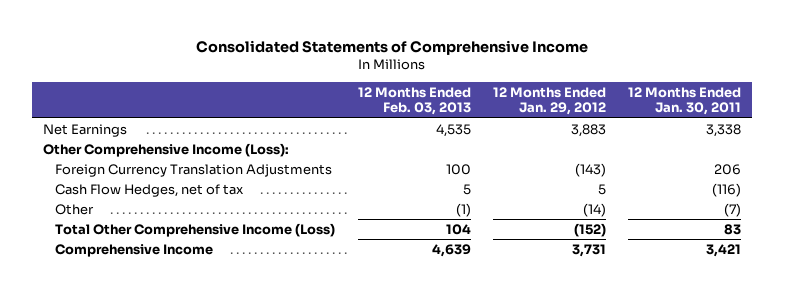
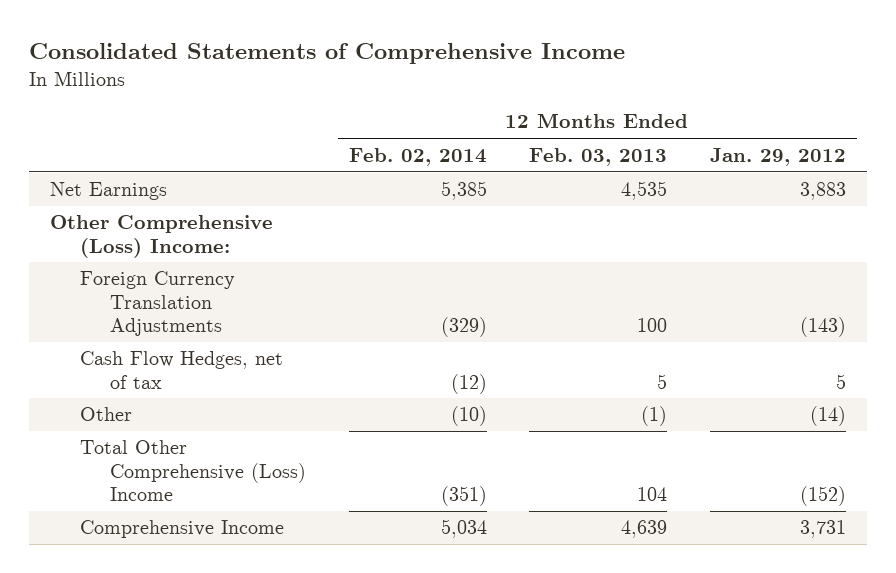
- | 12 Months Ended Feb. 03, 2013 | 12 Months Ended Jan. 29, 2012 | 12 Months Ended Jan. 30, 2011
+ | 12 Months Ended Feb. 02, 2014 | 12 Months Ended Feb. 03, 2013 | 12 Months Ended Jan. 29, 2012
- Other Comprehensive Income (Loss):
+ Other Comprehensive (Loss) Income:
- Total Other Comprehensive Income (Loss) | 104 | (152) | 83
+ Total Other Comprehensive (Loss) Income | (351) | 104 | (152)

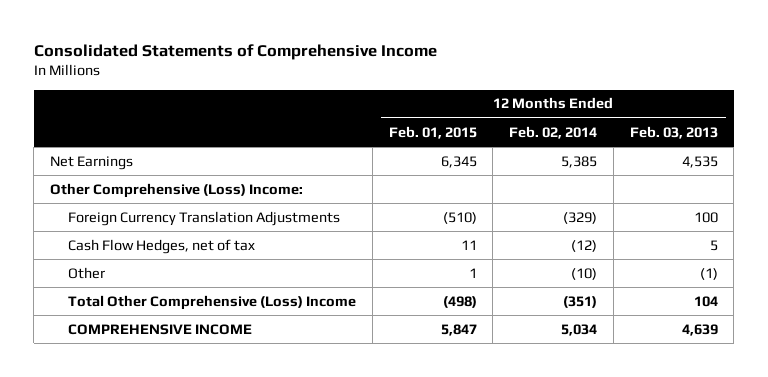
- | 12 Months Ended Feb. 02, 2014 | 12 Months Ended Feb. 03, 2013 | 12 Months Ended Jan. 29, 2012
+ | 12 Months Ended Feb. 01, 2015 | 12 Months Ended Feb. 02, 2014 | 12 Months Ended Feb. 03, 2013
- Comprehensive Income | 5,034 | 4,639 | 3,731
+ COMPREHENSIVE INCOME | 5,847 | 5,034 | 4,639

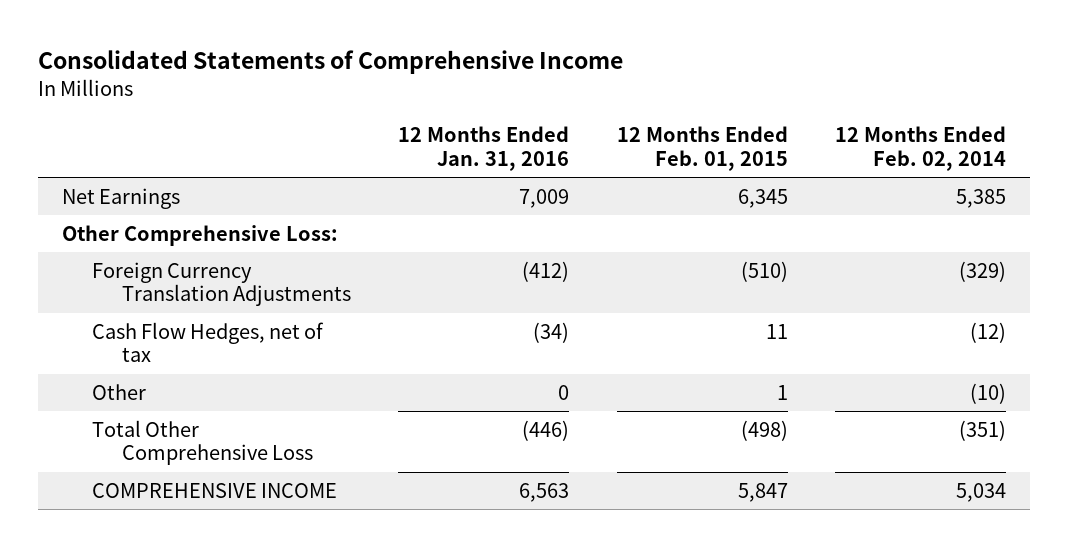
- | 12 Months Ended Feb. 01, 2015 | 12 Months Ended Feb. 02, 2014 | 12 Months Ended Feb. 03, 2013
+ | 12 Months Ended Jan. 31, 2016 | 12 Months Ended Feb. 01, 2015 | 12 Months Ended Feb. 02, 2014
- Other Comprehensive (Loss) Income:
+ Other Comprehensive Loss:
- Total Other Comprehensive (Loss) Income | (498) | (351) | 104
+ Total Other Comprehensive Loss | (446) | (498) | (351)

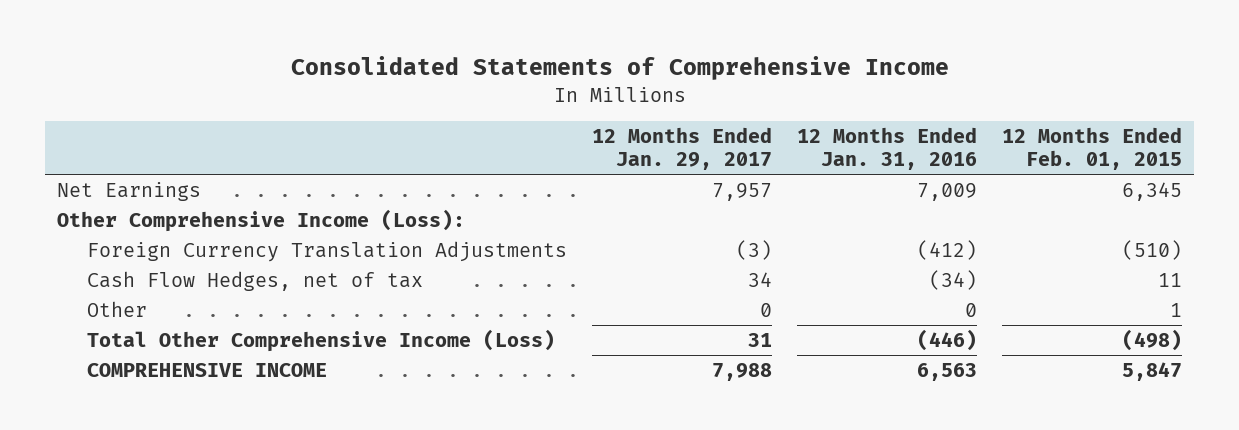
- | 12 Months Ended Jan. 31, 2016 | 12 Months Ended Feb. 01, 2015 | 12 Months Ended Feb. 02, 2014
+ | 12 Months Ended Jan. 29, 2017 | 12 Months Ended Jan. 31, 2016 | 12 Months Ended Feb. 01, 2015
- Other Comprehensive Loss:
+ Other Comprehensive Income (Loss):
- Total Other Comprehensive Loss | (446) | (498) | (351)
+ Total Other Comprehensive Income (Loss) | 31 | (446) | (498)

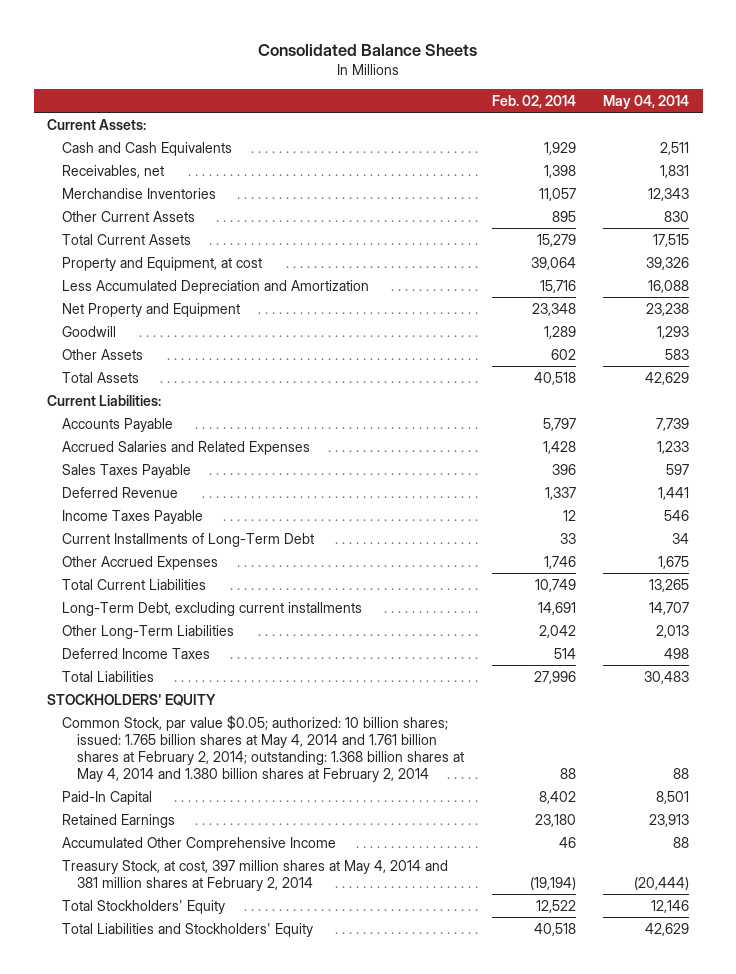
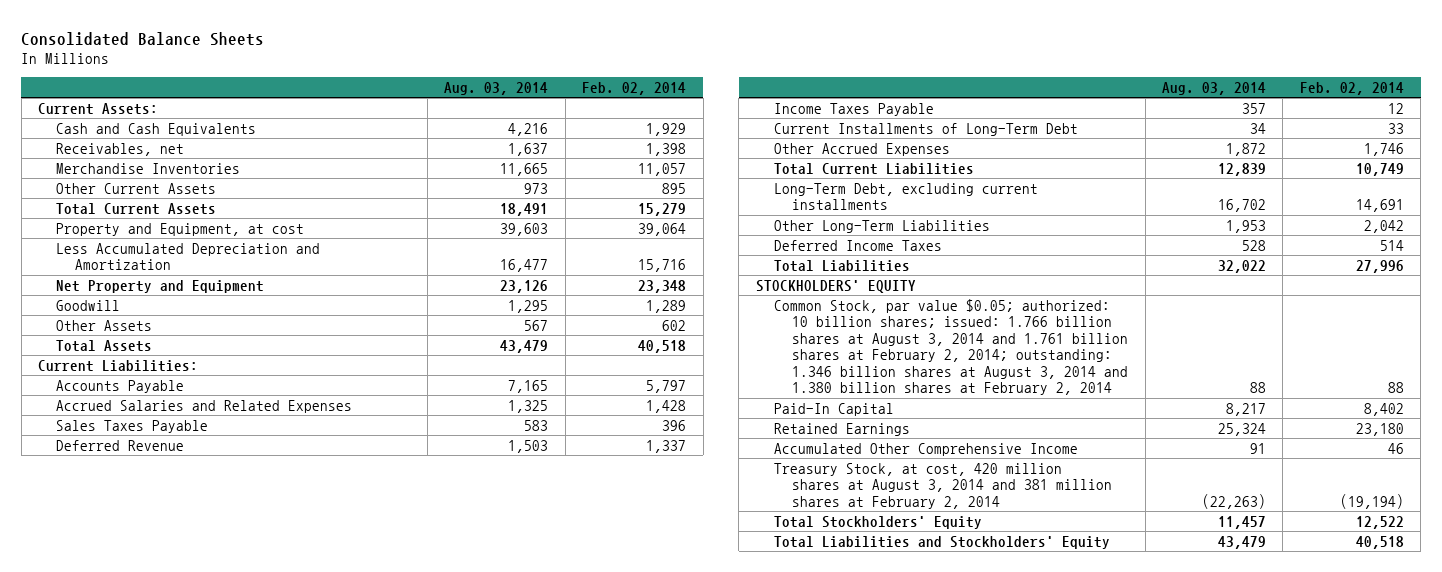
- | Feb. 02, 2014 | May 04, 2014
+ | Aug. 03, 2014 | Feb. 02, 2014
- Common Stock, par value $0.05; authorized: 10 billion shares; issued: 1.765 billion shares at May 4, 2014 and 1.761 billion shares at February 2, 2014; outstanding: 1.368 billion shares at May 4, 2014 and 1.380 billion shares at February 2, 2014 | 88 | 88
+ Common Stock, par value $0.05; authorized: 10 billion shares; issued: 1.766 billion shares at August 3, 2014 and 1.761 billion shares at February 2, 2014; outstanding: 1.346 billion shares at August 3, 2014 and 1.380 billion shares at February 2, 2014 | 88 | 88
- Treasury Stock, at cost, 397 million shares at May 4, 2014 and 381 million shares at February 2, 2014 | (19,194) | (20,444)
+ Treasury Stock, at cost, 420 million shares at August 3, 2014 and 381 million shares at February 2, 2014 | (22,263) | (19,194)

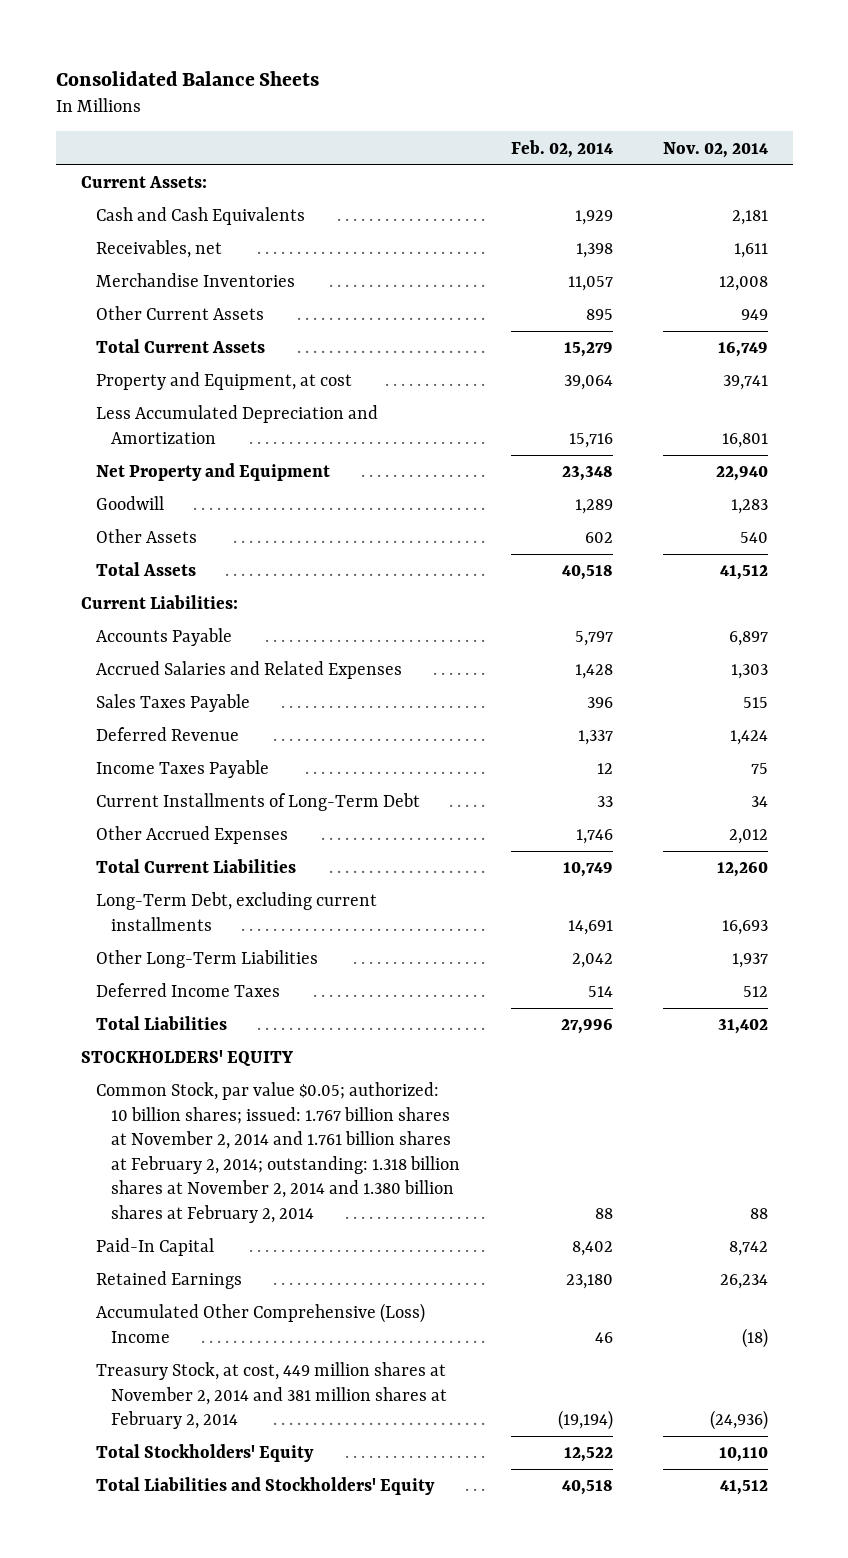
- | Aug. 03, 2014 | Feb. 02, 2014
+ | Feb. 02, 2014 | Nov. 02, 2014
- Common Stock, par value $0.05; authorized: 10 billion shares; issued: 1.766 billion shares at August 3, 2014 and 1.761 billion shares at February 2, 2014; outstanding: 1.346 billion shares at August 3, 2014 and 1.380 billion shares at February 2, 2014 | 88 | 88
+ Common Stock, par value $0.05; authorized: 10 billion shares; issued: 1.767 billion shares at November 2, 2014 and 1.761 billion shares at February 2, 2014; outstanding: 1.318 billion shares at November 2, 2014 and 1.380 billion shares at February 2, 2014 | 88 | 88
- Accumulated Other Comprehensive Income | 91 | 46
- Treasury Stock, at cost, 420 million shares at August 3, 2014 and 381 million shares at February 2, 2014 | (22,263) | (19,194)
+ Accumulated Other Comprehensive (Loss) Income | 46 | (18)
+ Treasury Stock, at cost, 449 million shares at November 2, 2014 and 381 million shares at February 2, 2014 | (19,194) | (24,936)

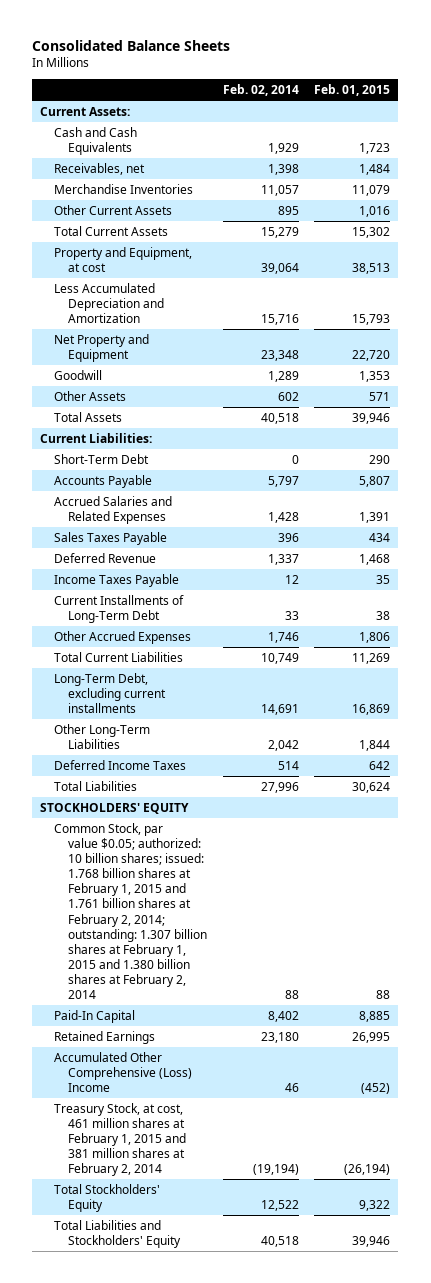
- | Feb. 02, 2014 | Nov. 02, 2014
+ | Feb. 02, 2014 | Feb. 01, 2015
+ Short-Term Debt | 0 | 290
- Common Stock, par value $0.05; authorized: 10 billion shares; issued: 1.767 billion shares at November 2, 2014 and 1.761 billion shares at February 2, 2014; outstanding: 1.318 billion shares at November 2, 2014 and 1.380 billion shares at February 2, 2014 | 88 | 88
+ Common Stock, par value $0.05; authorized: 10 billion shares; issued: 1.768 billion shares at February 1, 2015 and 1.761 billion shares at February 2, 2014; outstanding: 1.307 billion shares at February 1, 2015 and 1.380 billion shares at February 2, 2014 | 88 | 88
- Treasury Stock, at cost, 449 million shares at November 2, 2014 and 381 million shares at February 2, 2014 | (19,194) | (24,936)
+ Treasury Stock, at cost, 461 million shares at February 1, 2015 and 381 million shares at February 2, 2014 | (19,194) | (26,194)

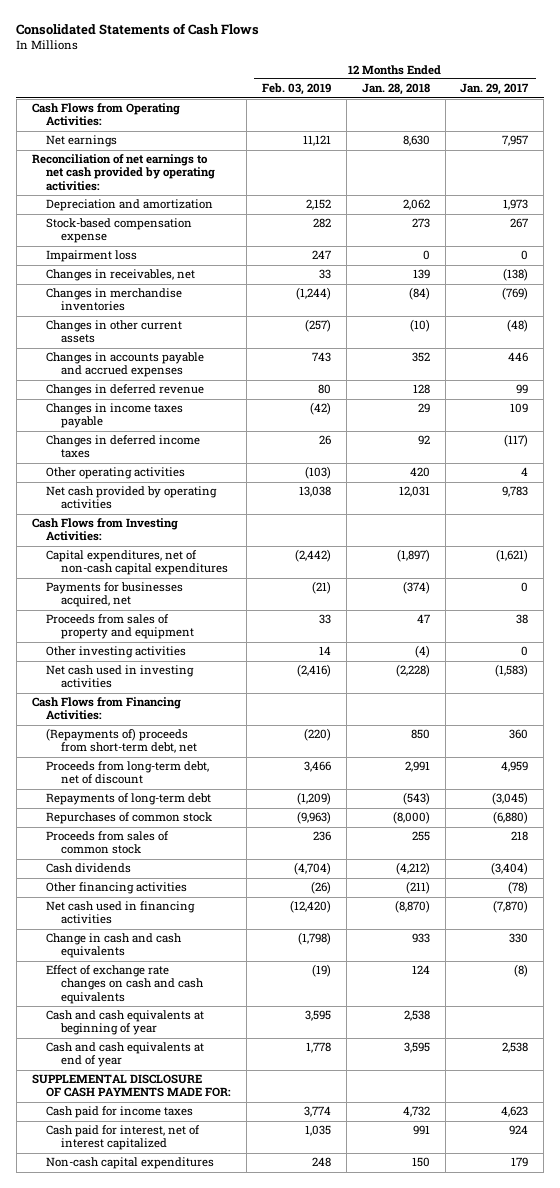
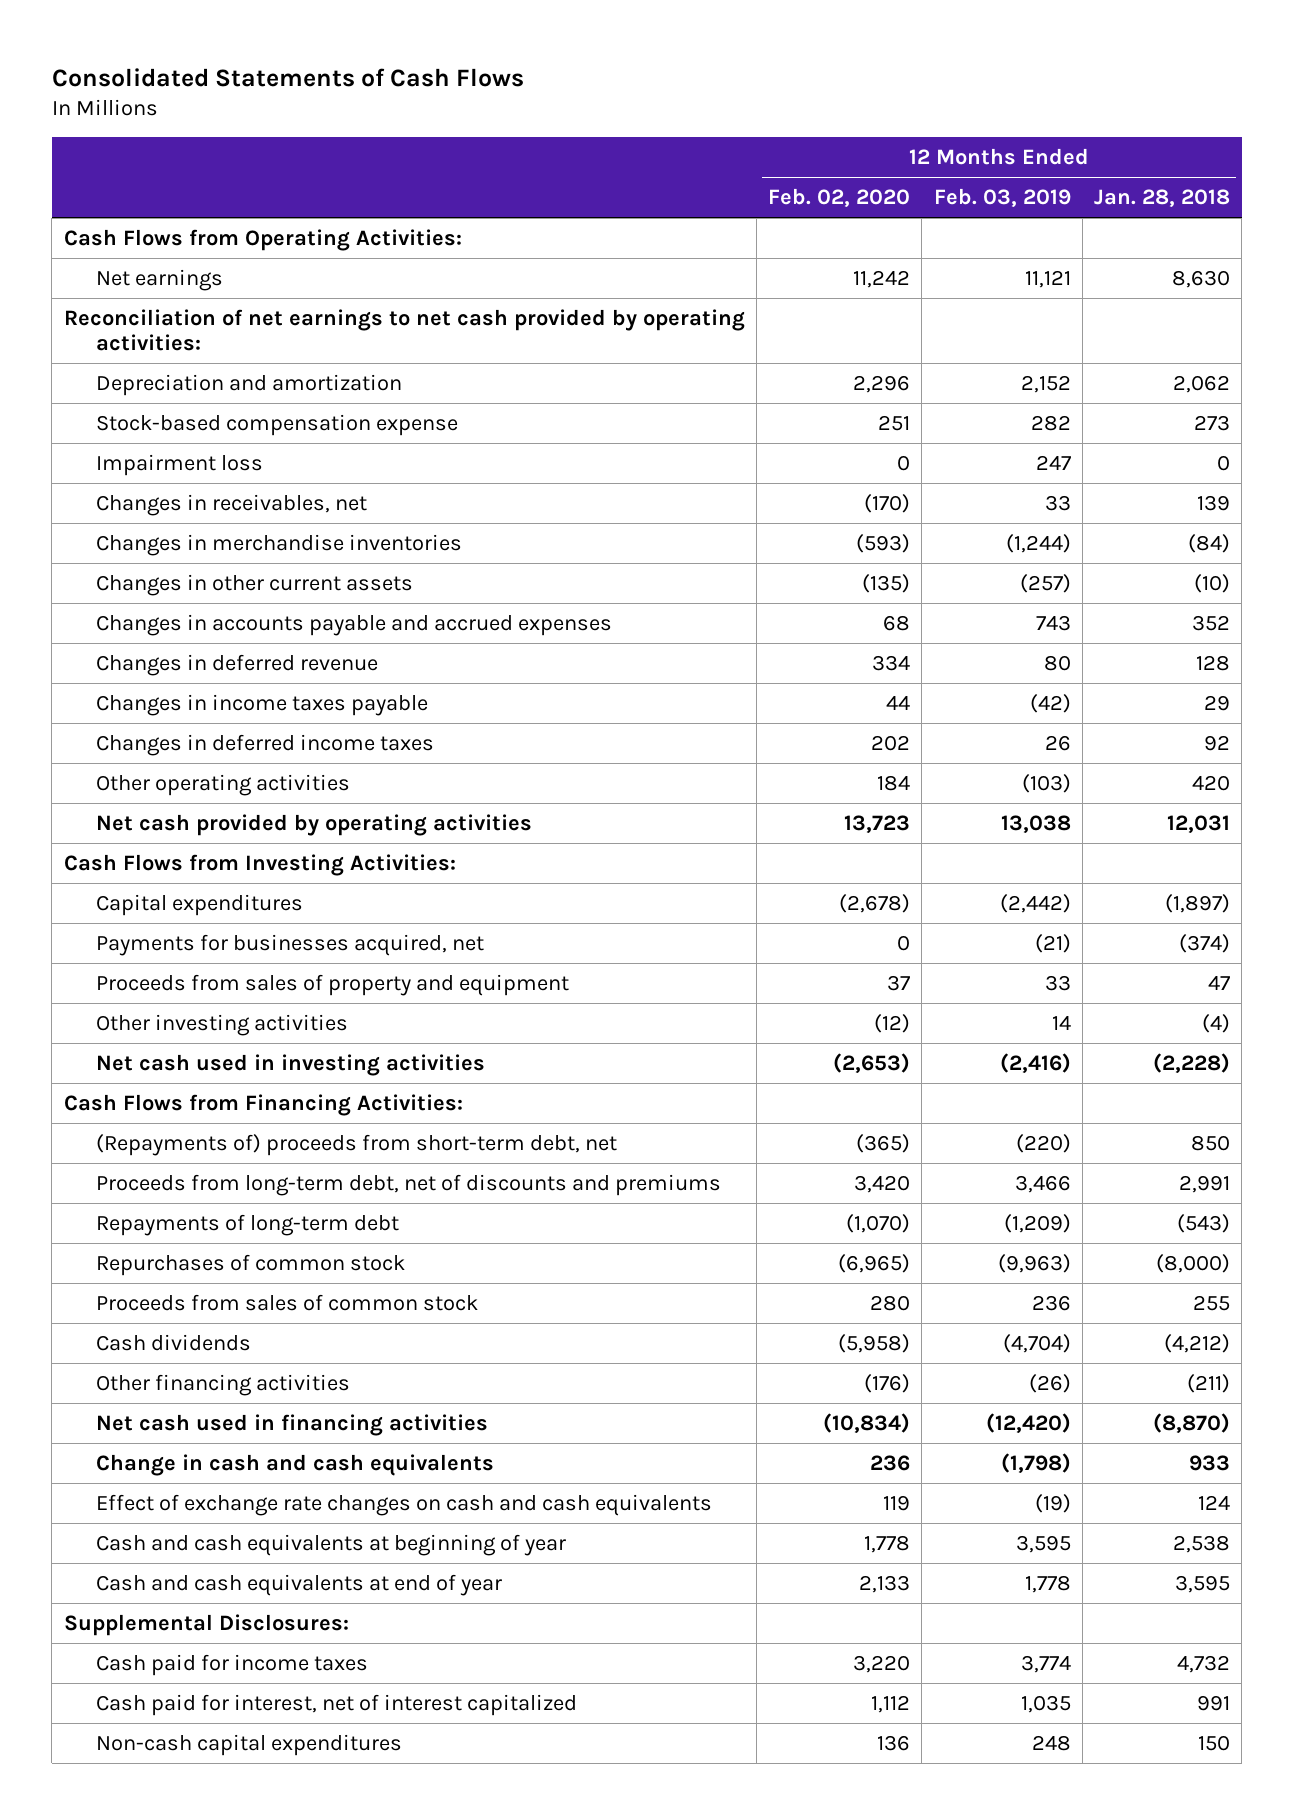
- | 12 Months Ended Feb. 03, 2019 | 12 Months Ended Jan. 28, 2018 | 12 Months Ended Jan. 29, 2017
+ | 12 Months Ended Feb. 02, 2020 | 12 Months Ended Feb. 03, 2019 | 12 Months Ended Jan. 28, 2018
- Capital expenditures, net of non-cash capital expenditures | (2,442) | (1,897) | (1,621)
+ Capital expenditures | (2,678) | (2,442) | (1,897)
- Proceeds from long-term debt, net of discount | 3,466 | 2,991 | 4,959
+ Proceeds from long-term debt, net of discounts and premiums | 3,420 | 3,466 | 2,991
- SUPPLEMENTAL DISCLOSURE OF CASH PAYMENTS MADE FOR:
+ Supplemental Disclosures:

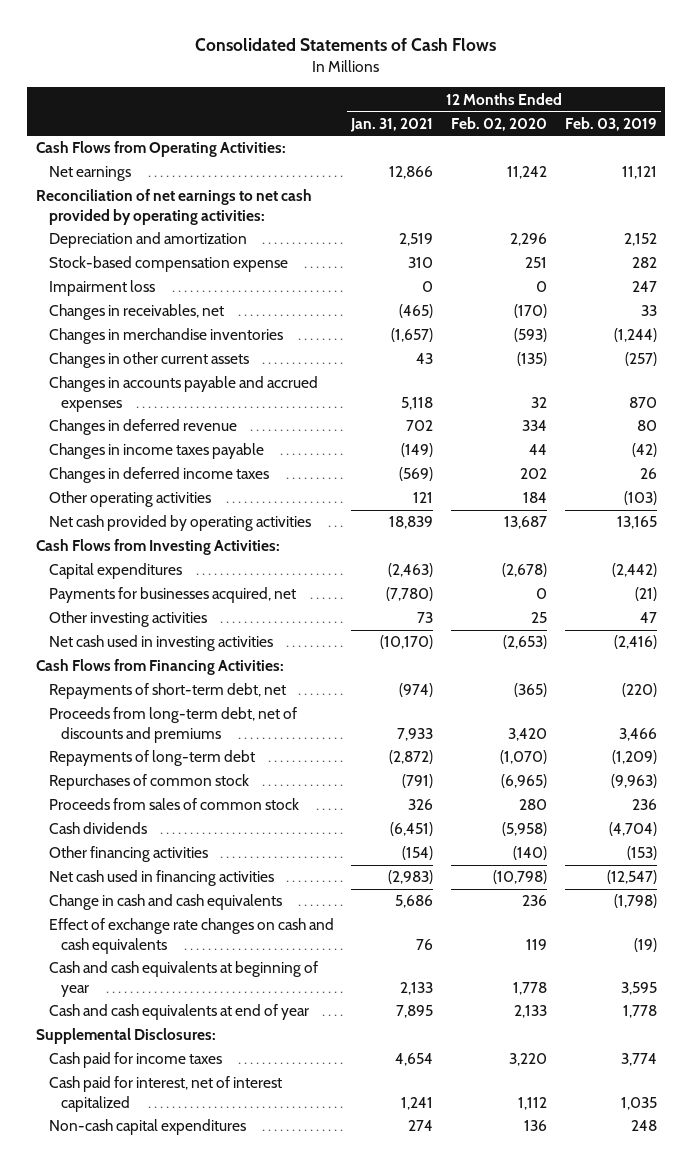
- | 12 Months Ended Feb. 02, 2020 | 12 Months Ended Feb. 03, 2019 | 12 Months Ended Jan. 28, 2018
+ | 12 Months Ended Jan. 31, 2021 | 12 Months Ended Feb. 02, 2020 | 12 Months Ended Feb. 03, 2019
- Changes in accounts payable and accrued expenses | 68 | 743 | 352
+ Changes in accounts payable and accrued expenses | 5,118 | 32 | 870
- Net cash provided by operating activities | 13,723 | 13,038 | 12,031
+ Net cash provided by operating activities | 18,839 | 13,687 | 13,165
- Proceeds from sales of property and equipment | 37 | 33 | 47
- Other investing activities | (12) | 14 | (4)
+ Other investing activities | 73 | 25 | 47
- (Repayments of) proceeds from short-term debt, net | (365) | (220) | 850
+ Repayments of short-term debt, net | (974) | (365) | (220)
- Other financing activities | (176) | (26) | (211)
- Net cash used in financing activities | (10,834) | (12,420) | (8,870)
+ Other financing activities | (154) | (140) | (153)
+ Net cash used in financing activities | (2,983) | (10,798) | (12,547)

